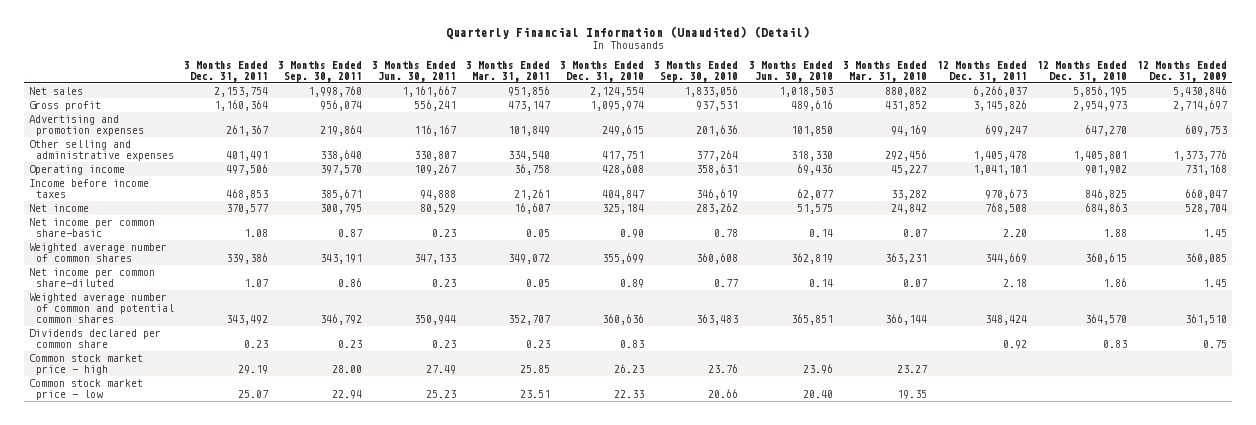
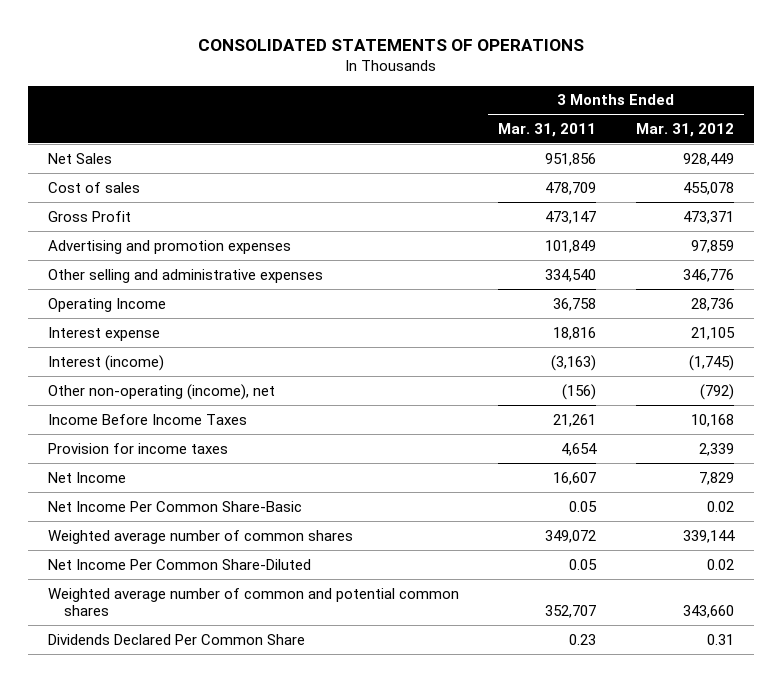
- Quarterly Financial Information (Unaudited) (Detail)
+ CONSOLIDATED STATEMENTS OF OPERATIONS
- | 3 Months Ended Dec. 31, 2011 | 3 Months Ended Sep. 30, 2011 | 3 Months Ended Jun. 30, 2011 | 3 Months Ended Mar. 31, 2011 | 3 Months Ended Dec. 31, 2010 | 3 Months Ended Sep. 30, 2010 | 3 Months Ended Jun. 30, 2010 | 3 Months Ended Mar. 31, 2010 | 12 Months Ended Dec. 31, 2011 | 12 Months Ended Dec. 31, 2010 | 12 Months Ended Dec. 31, 2009
+ | 3 Months Ended Mar. 31, 2011 | 3 Months Ended Mar. 31, 2012
- Net sales | 2,153,754 | 1,998,760 | 1,161,667 | 951,856 | 2,124,554 | 1,833,056 | 1,018,503 | 880,082 | 6,266,037 | 5,856,195 | 5,430,846
- Gross profit | 1,160,364 | 956,074 | 556,241 | 473,147 | 1,095,974 | 937,531 | 489,616 | 431,852 | 3,145,826 | 2,954,973 | 2,714,697
+ Net Sales | 951,856 | 928,449
+ Cost of sales | 478,709 | 455,078
+ Gross Profit | 473,147 | 473,371
- Operating income | 497,506 | 397,570 | 109,267 | 36,758 | 428,608 | 358,631 | 69,436 | 45,227 | 1,041,101 | 901,902 | 731,168
- Income before income taxes | 468,853 | 385,671 | 94,888 | 21,261 | 404,847 | 346,619 | 62,077 | 33,282 | 970,673 | 846,825 | 660,047
- Net income | 370,577 | 300,795 | 80,529 | 16,607 | 325,184 | 283,262 | 51,575 | 24,842 | 768,508 | 684,863 | 528,704
- Net income per common share-basic | 1.08 | 0.87 | 0.23 | 0.05 | 0.90 | 0.78 | 0.14 | 0.07 | 2.20 | 1.88 | 1.45
+ Operating Income | 36,758 | 28,736
+ Interest expense | 18,816 | 21,105
+ Interest (income) | (3,163) | (1,745)
+ Other non-operating (income), net | (156) | (792)
+ Income Before Income Taxes | 21,261 | 10,168
+ Provision for income taxes | 4,654 | 2,339
+ Net Income | 16,607 | 7,829
+ Net Income Per Common Share-Basic | 0.05 | 0.02
- Net income per common share-diluted | 1.07 | 0.86 | 0.23 | 0.05 | 0.89 | 0.77 | 0.14 | 0.07 | 2.18 | 1.86 | 1.45
+ Net Income Per Common Share-Diluted | 0.05 | 0.02
- Dividends declared per common share | 0.23 | 0.23 | 0.23 | 0.23 | 0.83 | | | | 0.92 | 0.83 | 0.75
- Common stock market price - high | 29.19 | 28.00 | 27.49 | 25.85 | 26.23 | 23.76 | 23.96 | 23.27 | | |
- Common stock market price - low | 25.07 | 22.94 | 25.23 | 23.51 | 22.33 | 20.66 | 20.40 | 19.35 | | |
+ Dividends Declared Per Common Share | 0.23 | 0.31

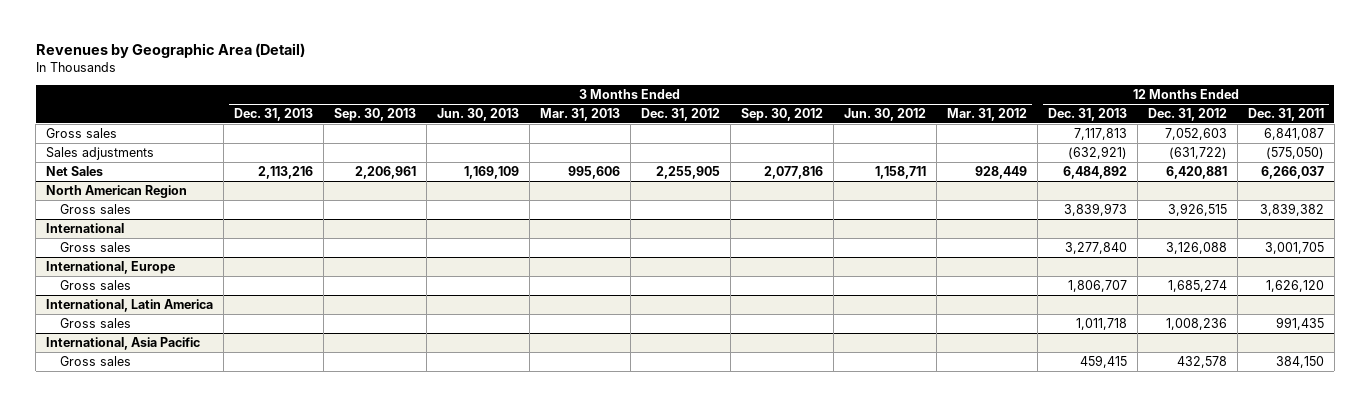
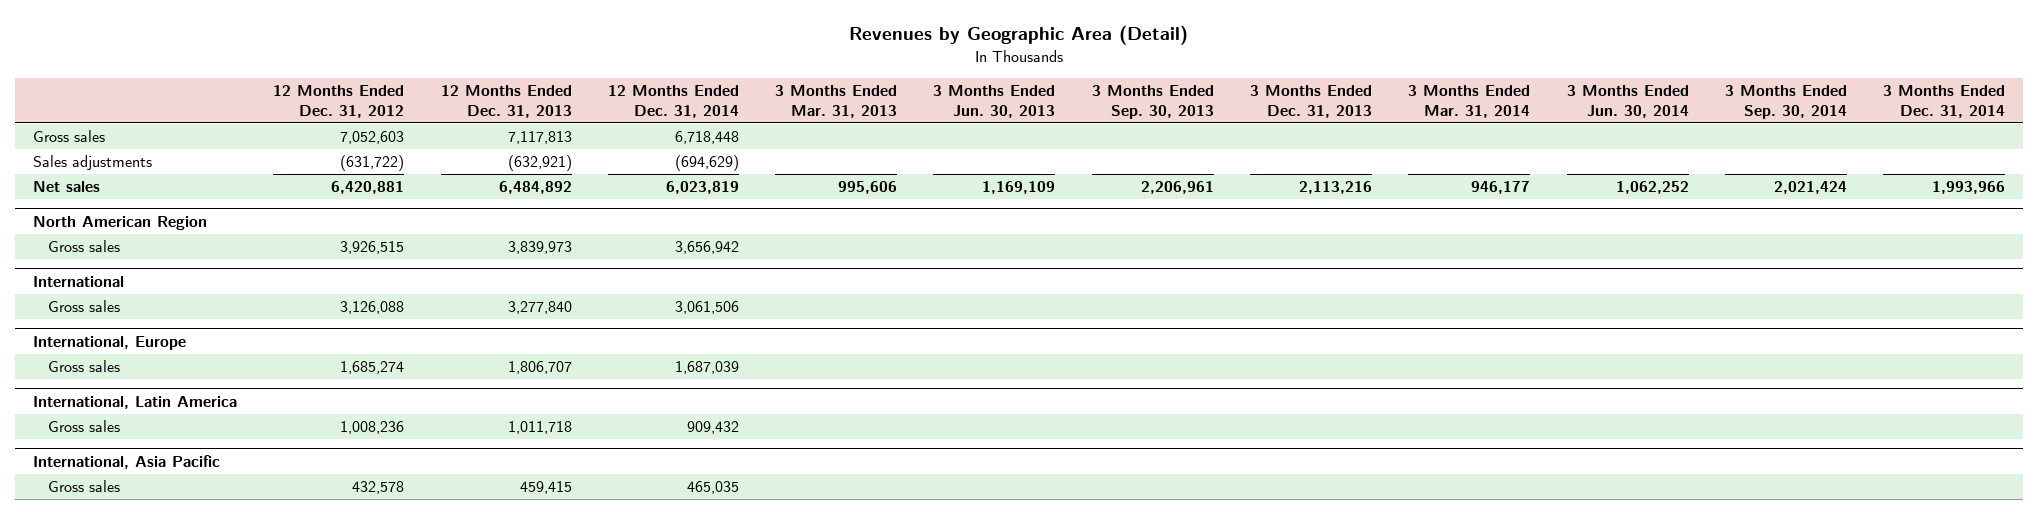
- | 3 Months Ended Dec. 31, 2013 | 3 Months Ended Sep. 30, 2013 | 3 Months Ended Jun. 30, 2013 | 3 Months Ended Mar. 31, 2013 | 3 Months Ended Dec. 31, 2012 | 3 Months Ended Sep. 30, 2012 | 3 Months Ended Jun. 30, 2012 | 3 Months Ended Mar. 31, 2012 | 12 Months Ended Dec. 31, 2013 | 12 Months Ended Dec. 31, 2012 | 12 Months Ended Dec. 31, 2011
+ | 12 Months Ended Dec. 31, 2012 | 12 Months Ended Dec. 31, 2013 | 12 Months Ended Dec. 31, 2014 | 3 Months Ended Mar. 31, 2013 | 3 Months Ended Jun. 30, 2013 | 3 Months Ended Sep. 30, 2013 | 3 Months Ended Dec. 31, 2013 | 3 Months Ended Mar. 31, 2014 | 3 Months Ended Jun. 30, 2014 | 3 Months Ended Sep. 30, 2014 | 3 Months Ended Dec. 31, 2014
- Net Sales | 2,113,216 | 2,206,961 | 1,169,109 | 995,606 | 2,255,905 | 2,077,816 | 1,158,711 | 928,449 | 6,484,892 | 6,420,881 | 6,266,037
+ Net sales | 6,420,881 | 6,484,892 | 6,023,819 | 995,606 | 1,169,109 | 2,206,961 | 2,113,216 | 946,177 | 1,062,252 | 2,021,424 | 1,993,966

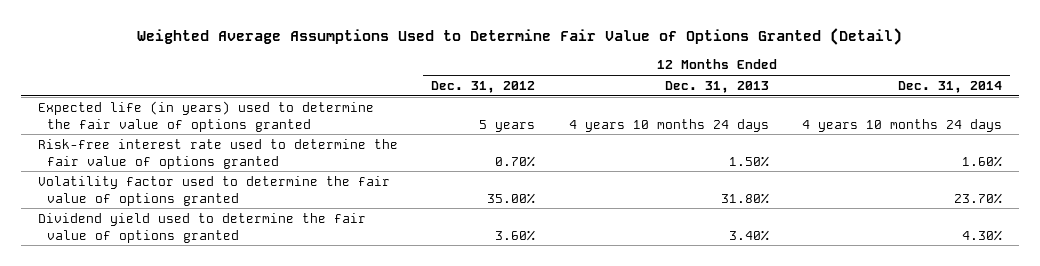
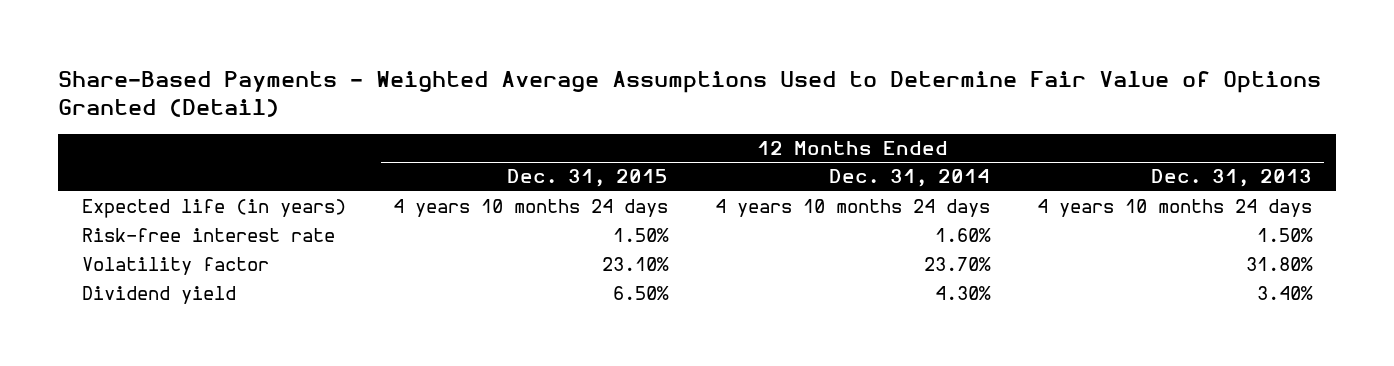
- Weighted Average Assumptions Used to Determine Fair Value of Options Granted (Detail)
+ Share-Based Payments - Weighted Average Assumptions Used to Determine Fair Value of Options Granted (Detail)
- | 12 Months Ended Dec. 31, 2012 | 12 Months Ended Dec. 31, 2013 | 12 Months Ended Dec. 31, 2014
+ | 12 Months Ended Dec. 31, 2015 | 12 Months Ended Dec. 31, 2014 | 12 Months Ended Dec. 31, 2013
- Expected life (in years) used to determine the fair value of options granted | 5 years | 4 years 10 months 24 days | 4 years 10 months 24 days
- Risk-free interest rate used to determine the fair value of options granted | 0.70% | 1.50% | 1.60%
- Volatility factor used to determine the fair value of options granted | 35.00% | 31.80% | 23.70%
- Dividend yield used to determine the fair value of options granted | 3.60% | 3.40% | 4.30%
+ Expected life (in years) | 4 years 10 months 24 days | 4 years 10 months 24 days | 4 years 10 months 24 days
+ Risk-free interest rate | 1.50% | 1.60% | 1.50%
+ Volatility factor | 23.10% | 23.70% | 31.80%
+ Dividend yield | 6.50% | 4.30% | 3.40%

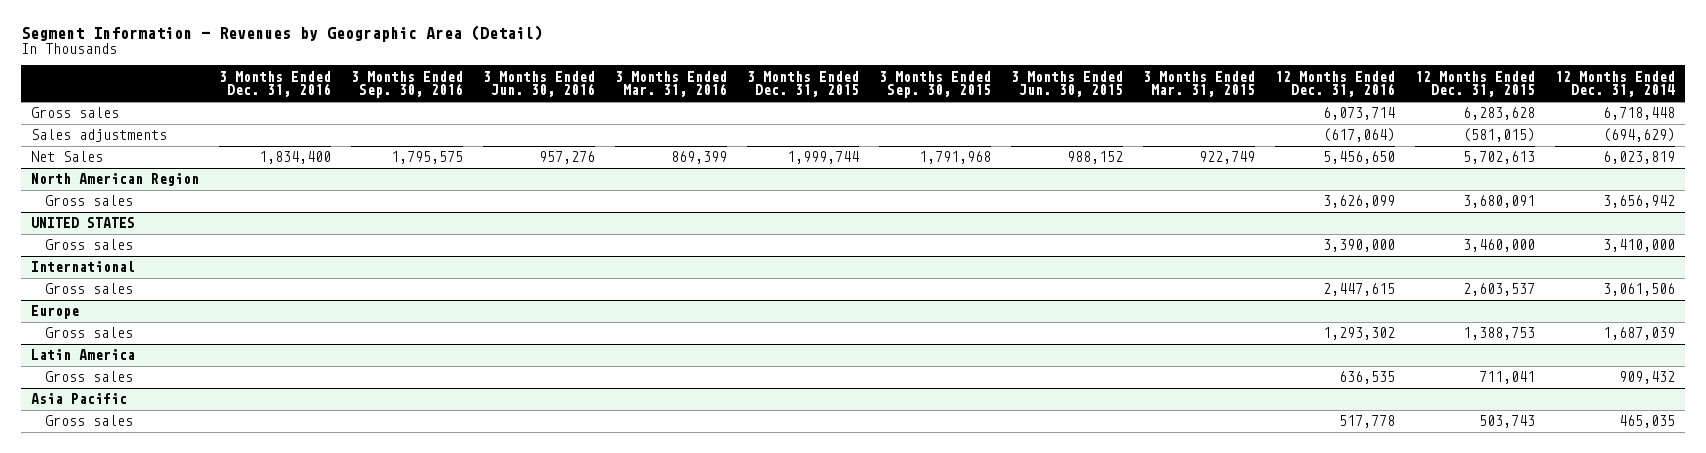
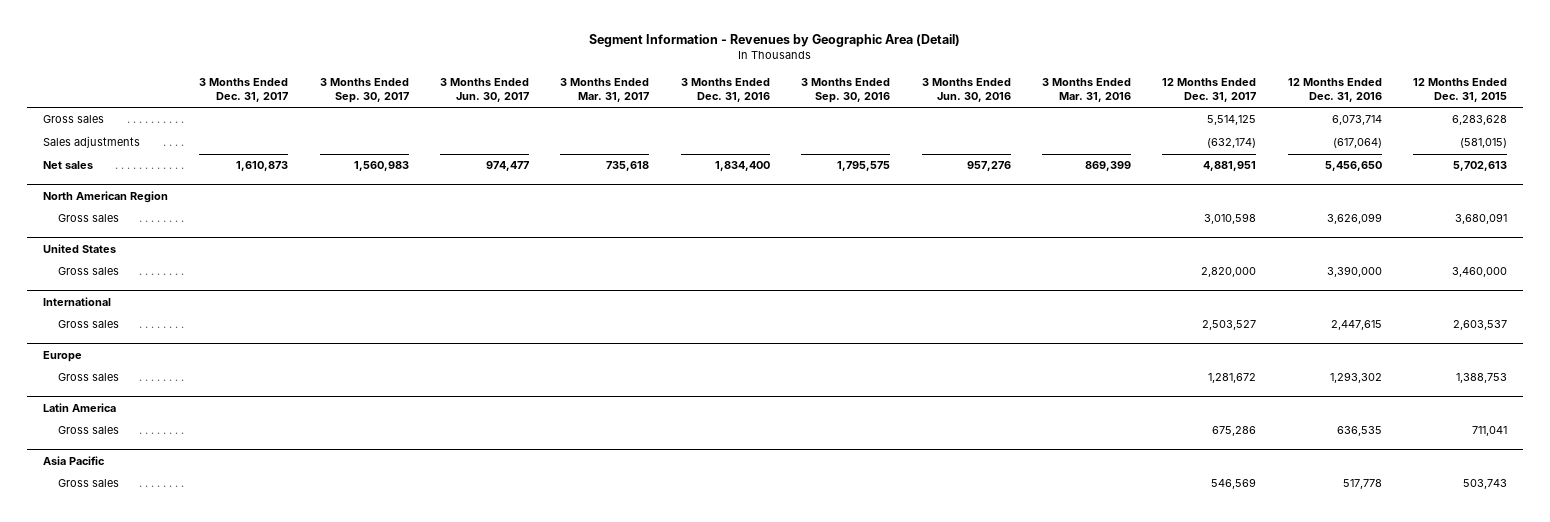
- | 3 Months Ended Dec. 31, 2016 | 3 Months Ended Sep. 30, 2016 | 3 Months Ended Jun. 30, 2016 | 3 Months Ended Mar. 31, 2016 | 3 Months Ended Dec. 31, 2015 | 3 Months Ended Sep. 30, 2015 | 3 Months Ended Jun. 30, 2015 | 3 Months Ended Mar. 31, 2015 | 12 Months Ended Dec. 31, 2016 | 12 Months Ended Dec. 31, 2015 | 12 Months Ended Dec. 31, 2014
+ | 3 Months Ended Dec. 31, 2017 | 3 Months Ended Sep. 30, 2017 | 3 Months Ended Jun. 30, 2017 | 3 Months Ended Mar. 31, 2017 | 3 Months Ended Dec. 31, 2016 | 3 Months Ended Sep. 30, 2016 | 3 Months Ended Jun. 30, 2016 | 3 Months Ended Mar. 31, 2016 | 12 Months Ended Dec. 31, 2017 | 12 Months Ended Dec. 31, 2016 | 12 Months Ended Dec. 31, 2015
- Net Sales | 1,834,400 | 1,795,575 | 957,276 | 869,399 | 1,999,744 | 1,791,968 | 988,152 | 922,749 | 5,456,650 | 5,702,613 | 6,023,819
+ Net sales | 1,610,873 | 1,560,983 | 974,477 | 735,618 | 1,834,400 | 1,795,575 | 957,276 | 869,399 | 4,881,951 | 5,456,650 | 5,702,613
- UNITED STATES
+ United States

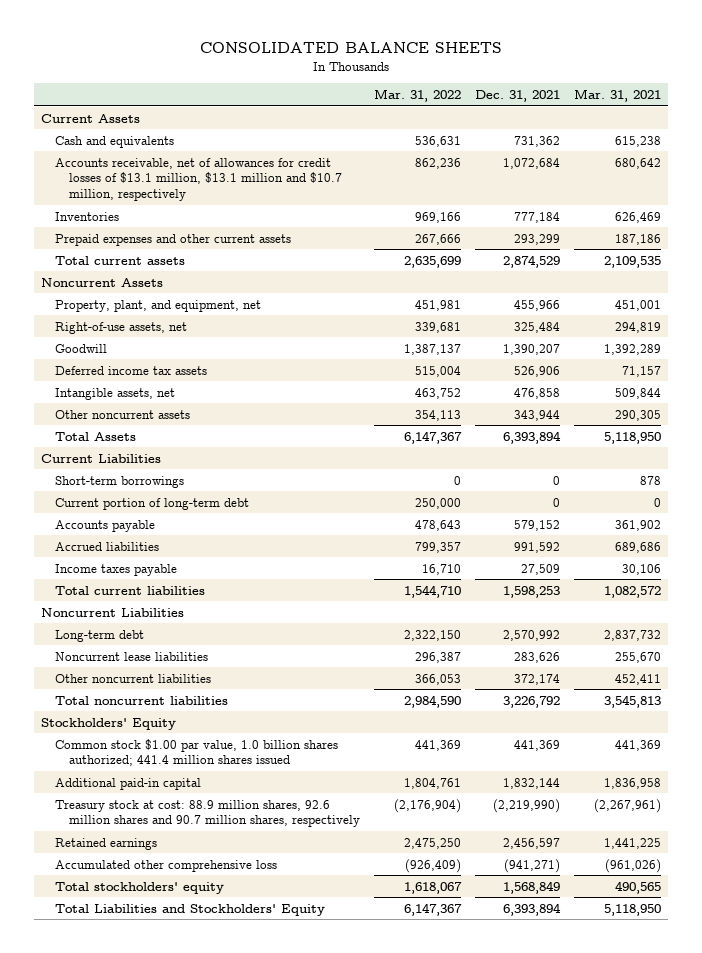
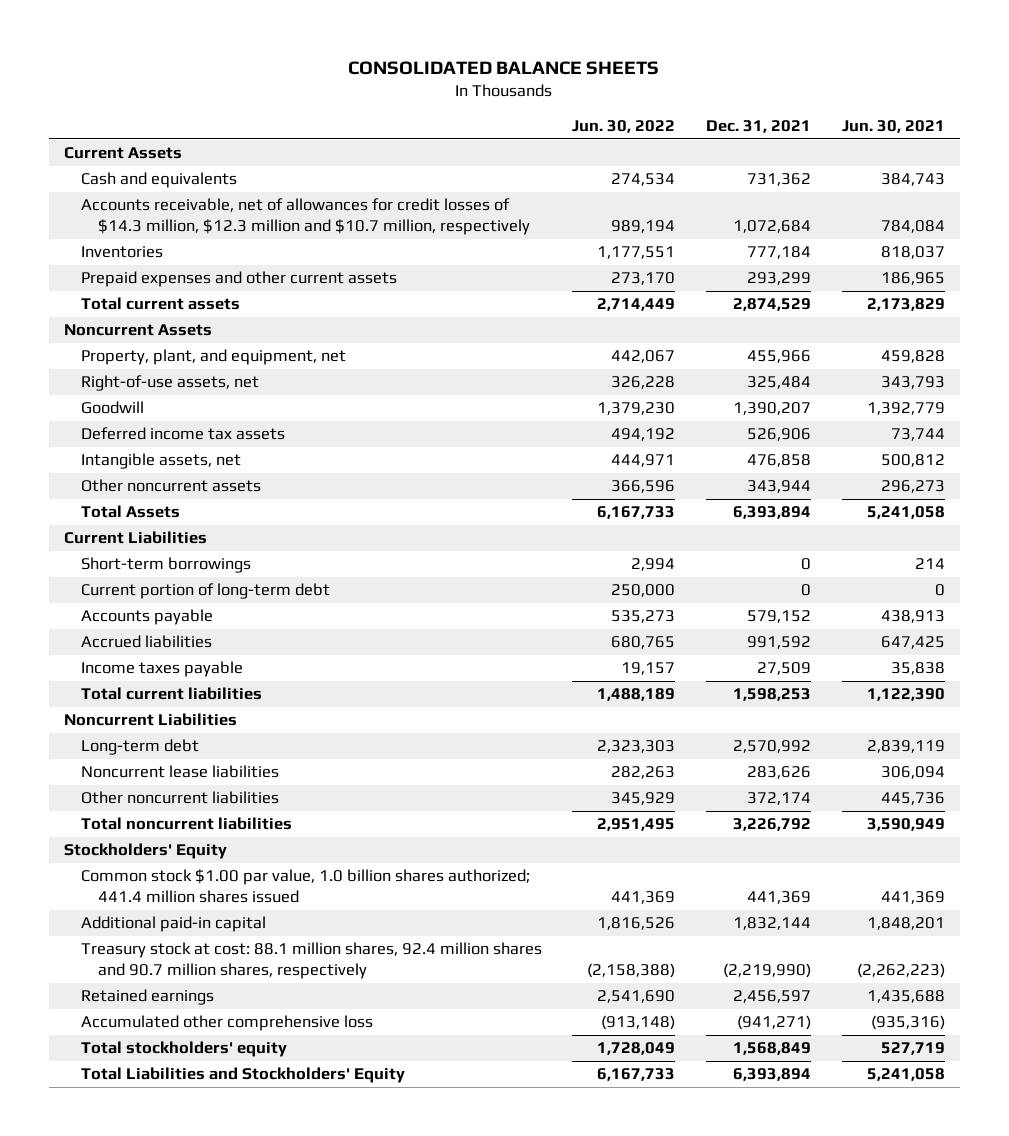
- | Mar. 31, 2022 | Dec. 31, 2021 | Mar. 31, 2021
+ | Jun. 30, 2022 | Dec. 31, 2021 | Jun. 30, 2021
- Accounts receivable, net of allowances for credit losses of $13.1 million, $13.1 million and $10.7 million, respectively | 862,236 | 1,072,684 | 680,642
+ Accounts receivable, net of allowances for credit losses of $14.3 million, $12.3 million and $10.7 million, respectively | 989,194 | 1,072,684 | 784,084
- Treasury stock at cost: 88.9 million shares, 92.6 million shares and 90.7 million shares, respectively | (2,176,904) | (2,219,990) | (2,267,961)
+ Treasury stock at cost: 88.1 million shares, 92.4 million shares and 90.7 million shares, respectively | (2,158,388) | (2,219,990) | (2,262,223)

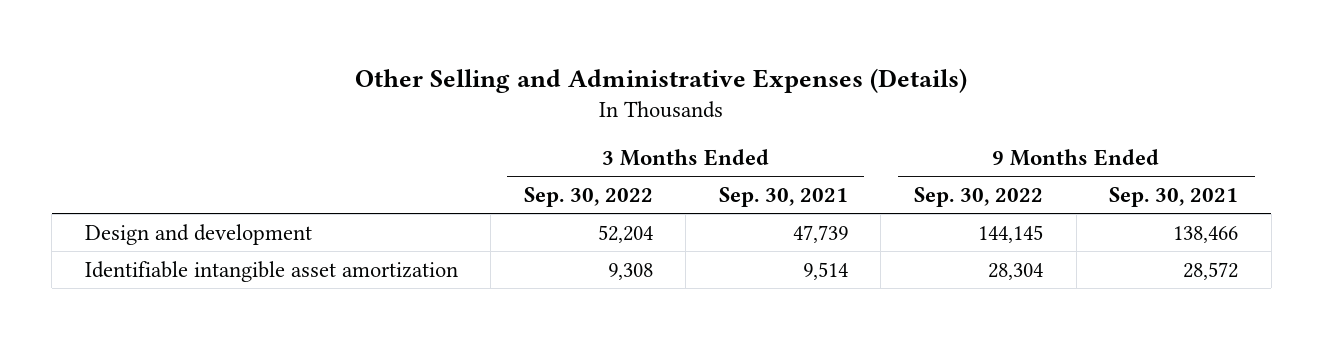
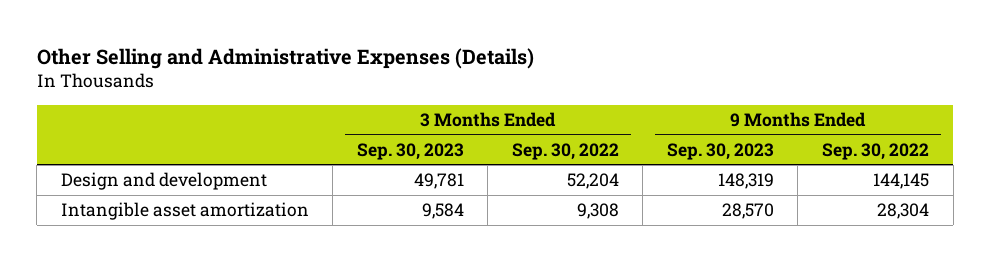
- | 3 Months Ended Sep. 30, 2022 | 3 Months Ended Sep. 30, 2021 | 9 Months Ended Sep. 30, 2022 | 9 Months Ended Sep. 30, 2021
+ | 3 Months Ended Sep. 30, 2023 | 3 Months Ended Sep. 30, 2022 | 9 Months Ended Sep. 30, 2023 | 9 Months Ended Sep. 30, 2022
- Identifiable intangible asset amortization | 9,308 | 9,514 | 28,304 | 28,572
+ Intangible asset amortization | 9,584 | 9,308 | 28,570 | 28,304

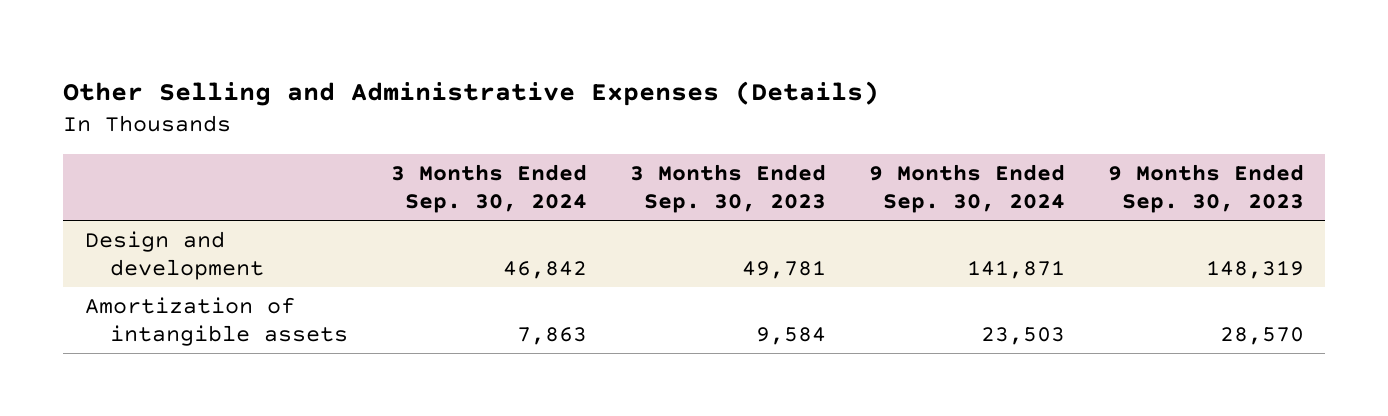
- | 3 Months Ended Sep. 30, 2023 | 3 Months Ended Sep. 30, 2022 | 9 Months Ended Sep. 30, 2023 | 9 Months Ended Sep. 30, 2022
+ | 3 Months Ended Sep. 30, 2024 | 3 Months Ended Sep. 30, 2023 | 9 Months Ended Sep. 30, 2024 | 9 Months Ended Sep. 30, 2023
- Intangible asset amortization | 9,584 | 9,308 | 28,570 | 28,304
+ Amortization of intangible assets | 7,863 | 9,584 | 23,503 | 28,570

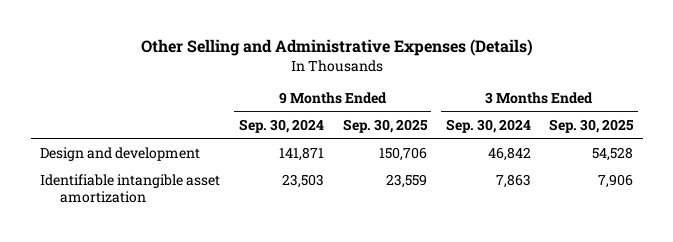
- | 3 Months Ended Sep. 30, 2024 | 3 Months Ended Sep. 30, 2023 | 9 Months Ended Sep. 30, 2024 | 9 Months Ended Sep. 30, 2023
+ | 9 Months Ended Sep. 30, 2024 | 9 Months Ended Sep. 30, 2025 | 3 Months Ended Sep. 30, 2024 | 3 Months Ended Sep. 30, 2025
- Amortization of intangible assets | 7,863 | 9,584 | 23,503 | 28,570
+ Identifiable intangible asset amortization | 23,503 | 23,559 | 7,863 | 7,906

